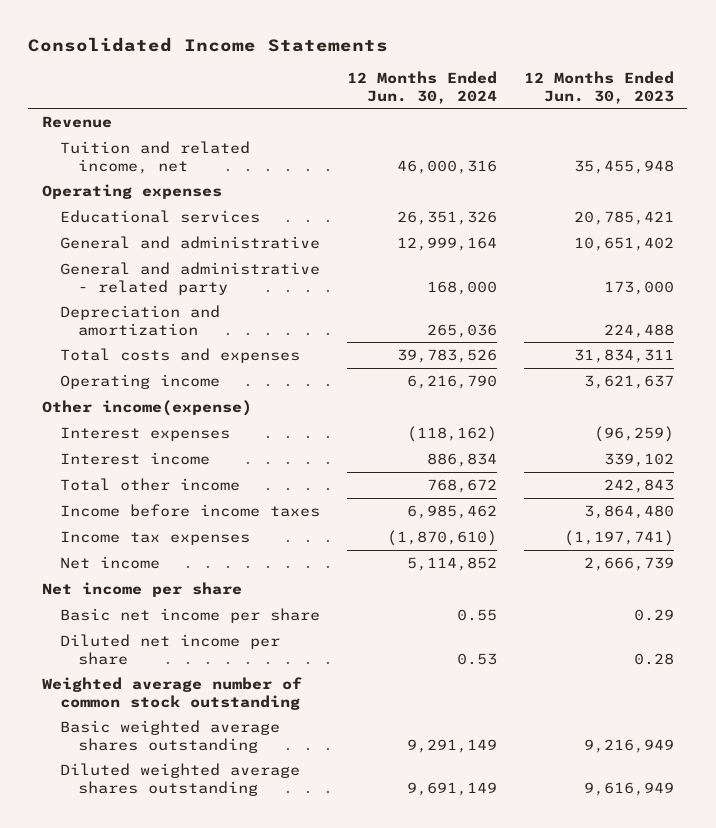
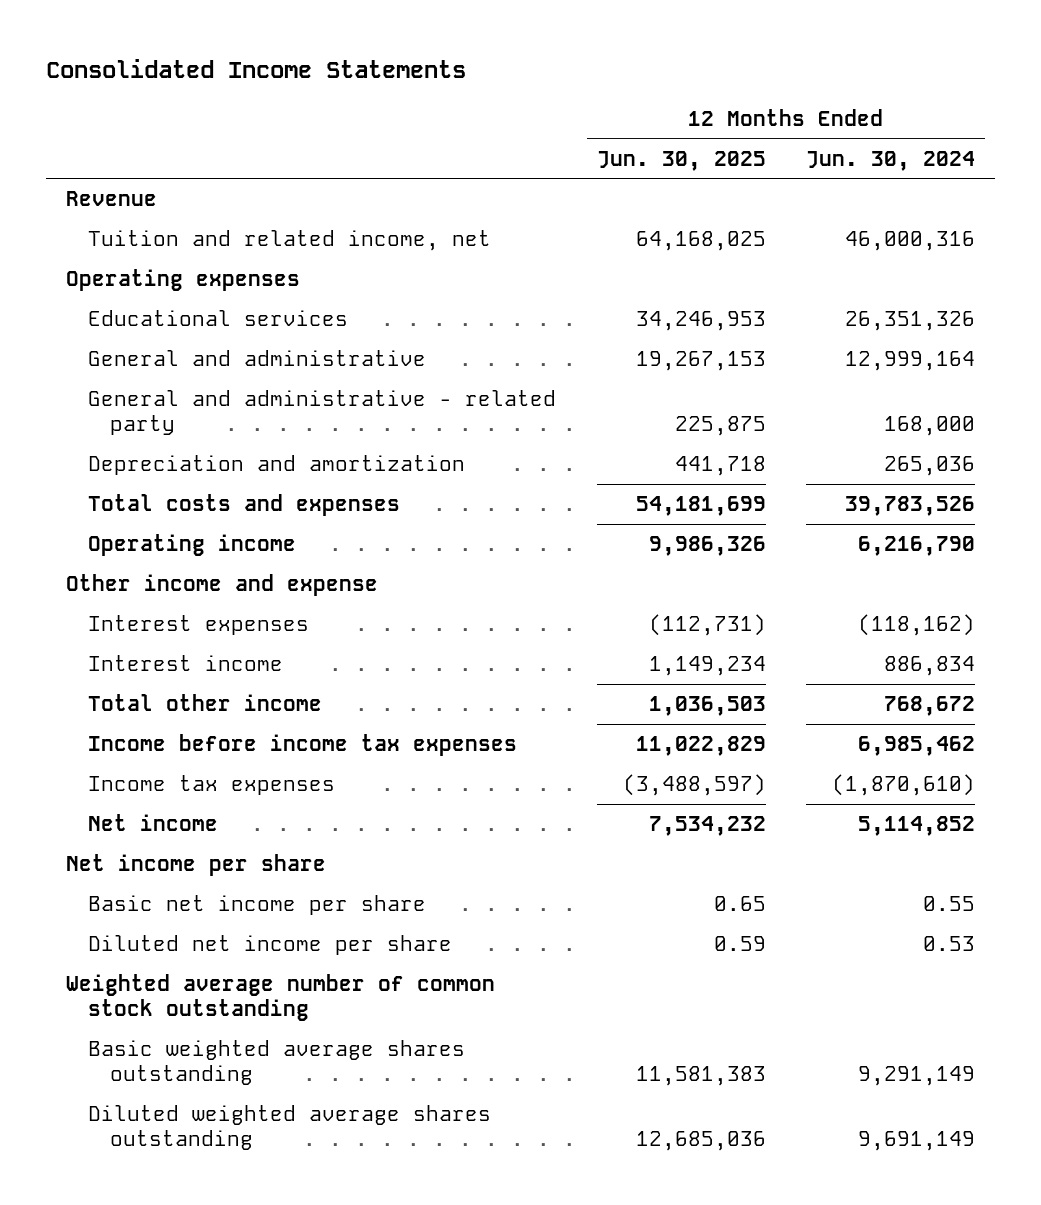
- | 12 Months Ended Jun. 30, 2024 | 12 Months Ended Jun. 30, 2023
+ | 12 Months Ended Jun. 30, 2025 | 12 Months Ended Jun. 30, 2024
- Other income(expense)
+ Other income and expense
- Income before income taxes | 6,985,462 | 3,864,480
+ Income before income tax expenses | 11,022,829 | 6,985,462

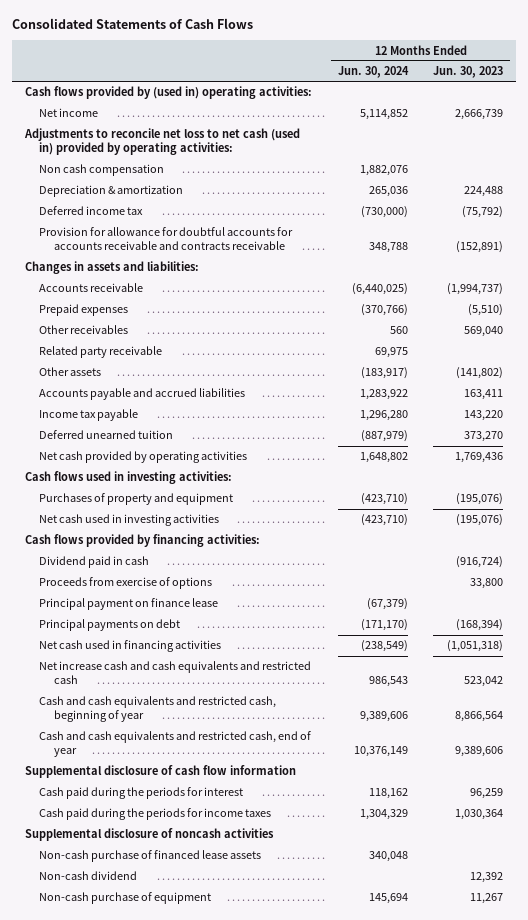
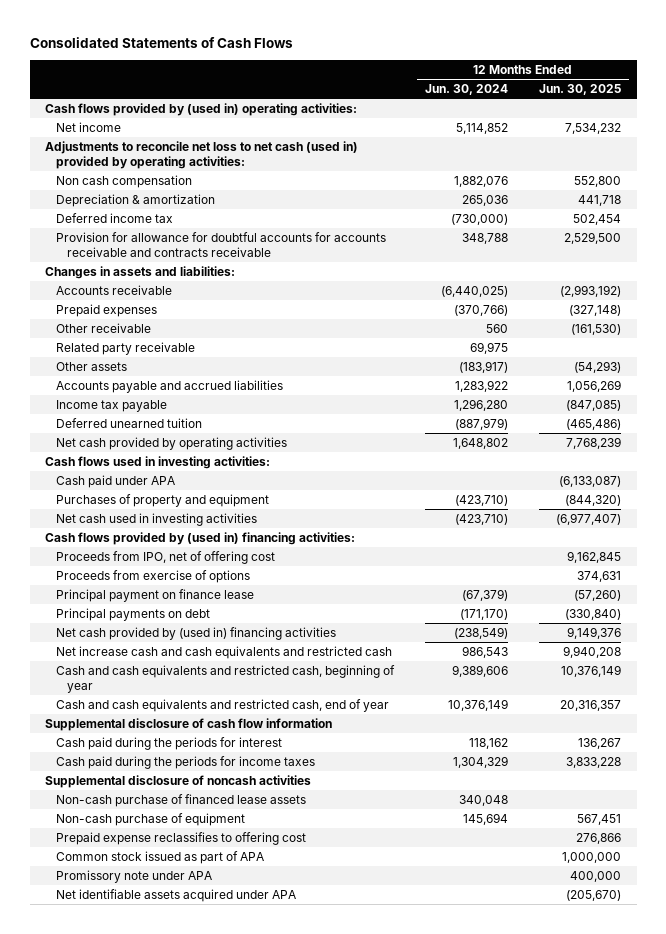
- | 12 Months Ended Jun. 30, 2024 | 12 Months Ended Jun. 30, 2023
+ | 12 Months Ended Jun. 30, 2024 | 12 Months Ended Jun. 30, 2025
- Other receivables | 560 | 569,040
+ Other receivable | 560 | (161,530)
+ Cash paid under APA | | (6,133,087)
- Cash flows provided by financing activities:
- Dividend paid in cash | | (916,724)
+ Cash flows provided by (used in) financing activities:
+ Proceeds from IPO, net of offering cost | | 9,162,845
- Net cash used in financing activities | (238,549) | (1,051,318)
+ Net cash provided by (used in) financing activities | (238,549) | 9,149,376
- Non-cash dividend | | 12,392
+ Prepaid expense reclassifies to offering cost | | 276,866
+ Common stock issued as part of APA | | 1,000,000
+ Promissory note under APA | | 400,000
+ Net identifiable assets acquired under APA | | (205,670)

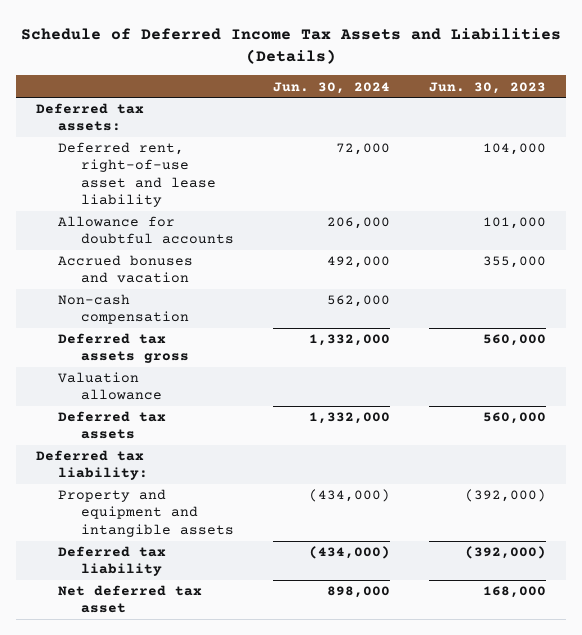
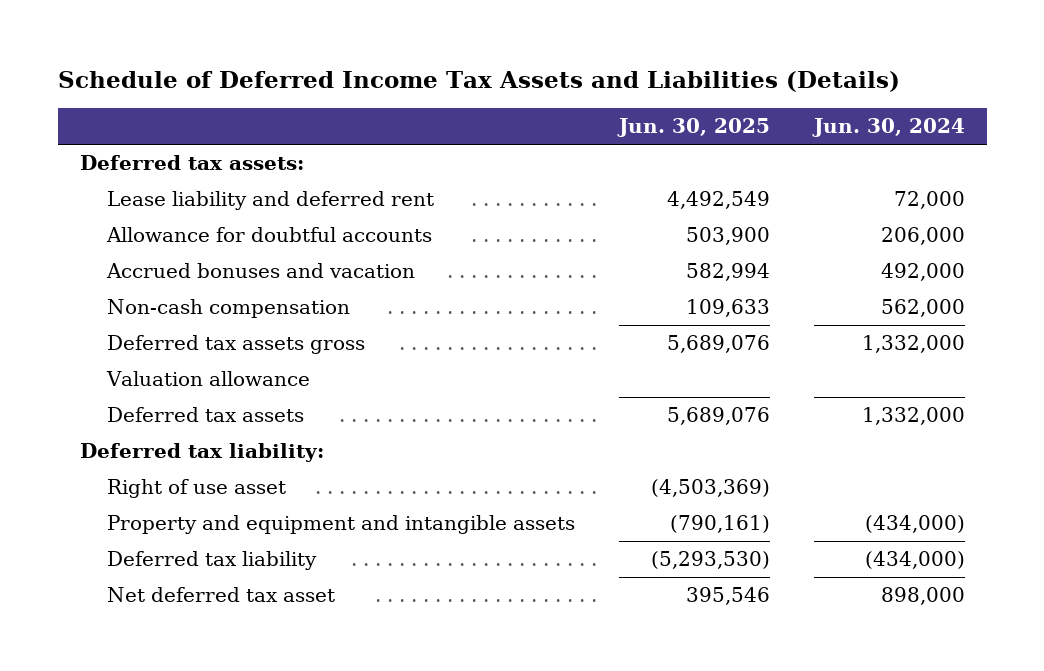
- | Jun. 30, 2024 | Jun. 30, 2023
+ | Jun. 30, 2025 | Jun. 30, 2024
- Deferred rent, right-of-use asset and lease liability | 72,000 | 104,000
+ Lease liability and deferred rent | 4,492,549 | 72,000
+ Right of use asset | (4,503,369) |

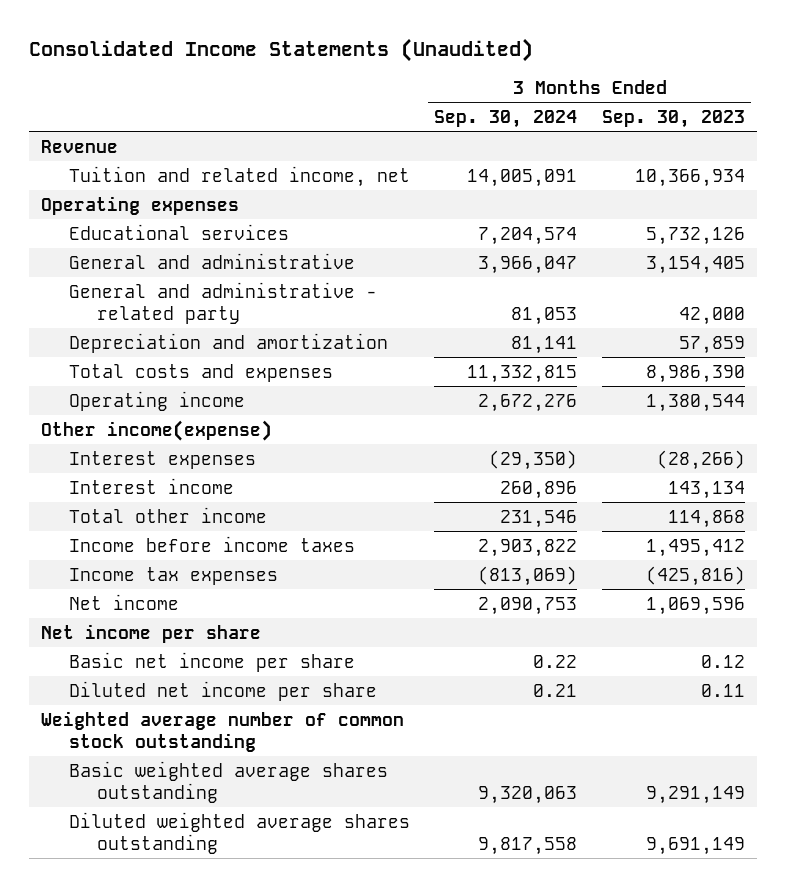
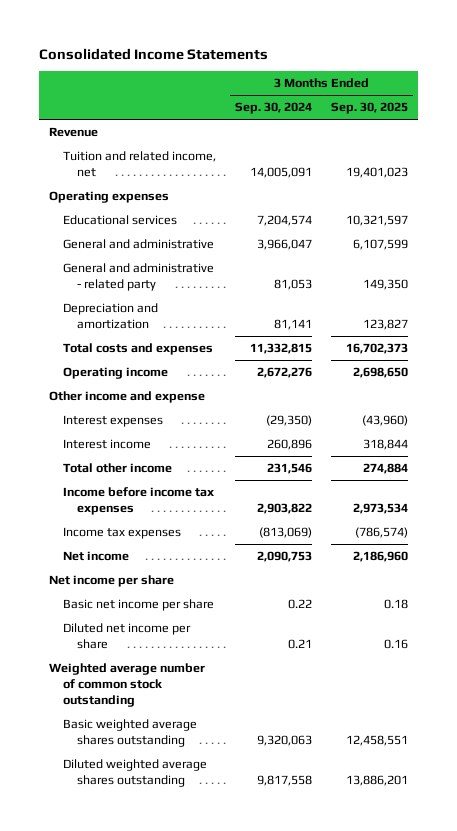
- Consolidated Income Statements (Unaudited)
+ Consolidated Income Statements
- | 3 Months Ended Sep. 30, 2024 | 3 Months Ended Sep. 30, 2023
+ | 3 Months Ended Sep. 30, 2024 | 3 Months Ended Sep. 30, 2025
- Other income(expense)
+ Other income and expense
- Income before income taxes | 2,903,822 | 1,495,412
+ Income before income tax expenses | 2,903,822 | 2,973,534

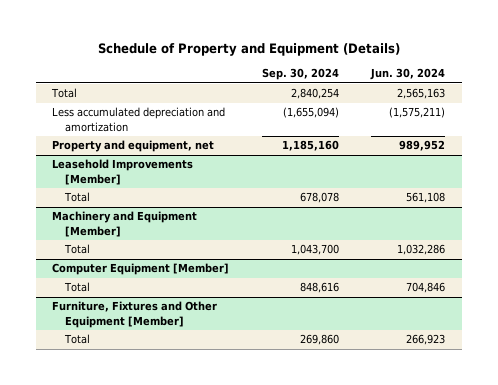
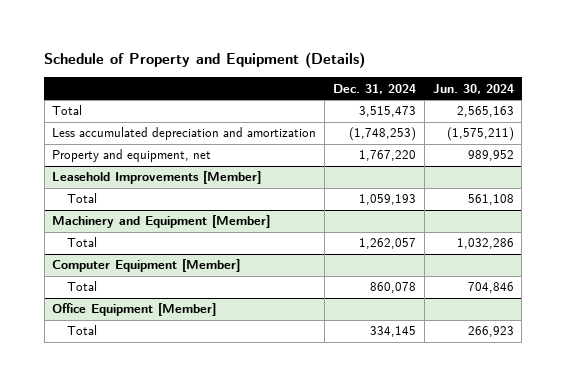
- | Sep. 30, 2024 | Jun. 30, 2024
+ | Dec. 31, 2024 | Jun. 30, 2024
- Furniture, Fixtures and Other Equipment [Member]
+ Office Equipment [Member]

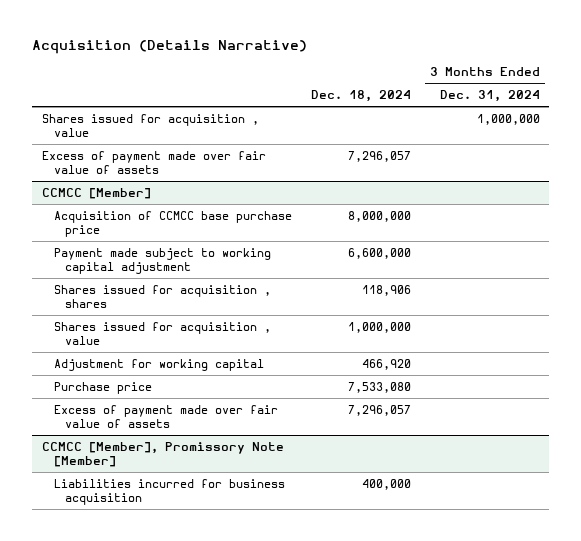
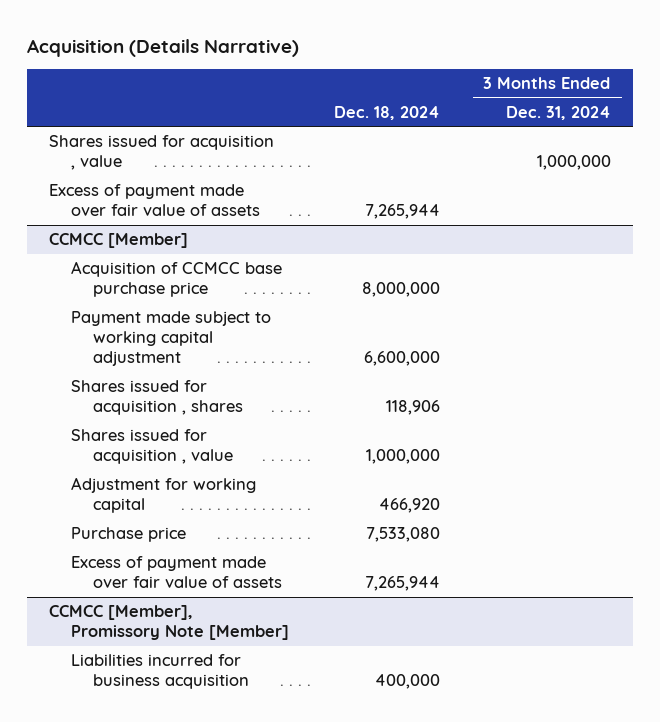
- Excess of payment made over fair value of assets | 7,296,057 |
+ Excess of payment made over fair value of assets | 7,265,944 |
@ CCMCC [Member]
- Excess of payment made over fair value of assets | 7,296,057 |
+ Excess of payment made over fair value of assets | 7,265,944 |

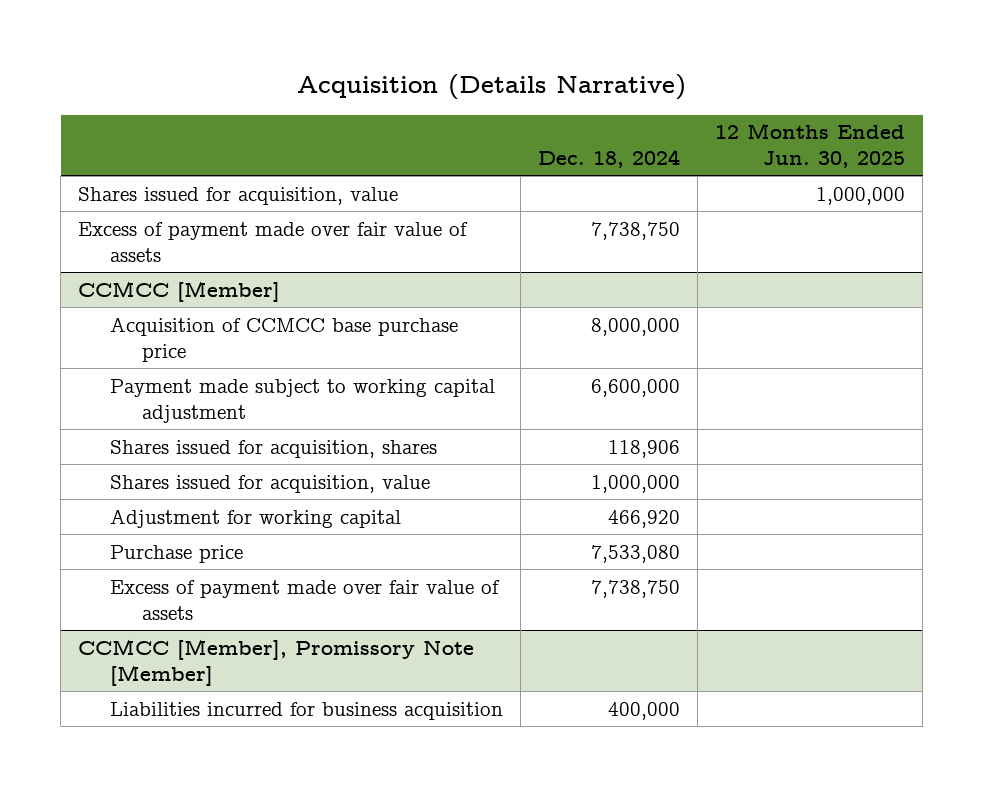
- | Dec. 18, 2024 | 3 Months Ended Dec. 31, 2024
+ | Dec. 18, 2024 | 12 Months Ended Jun. 30, 2025
- Shares issued for acquisition , value | | 1,000,000
- Excess of payment made over fair value of assets | 7,265,944 |
+ Shares issued for acquisition, value | | 1,000,000
+ Excess of payment made over fair value of assets | 7,738,750 |
@ CCMCC [Member]
- Shares issued for acquisition , shares | 118,906 |
- Shares issued for acquisition , value | 1,000,000 |
+ Shares issued for acquisition, shares | 118,906 |
+ Shares issued for acquisition, value | 1,000,000 |
- Excess of payment made over fair value of assets | 7,265,944 |
+ Excess of payment made over fair value of assets | 7,738,750 |

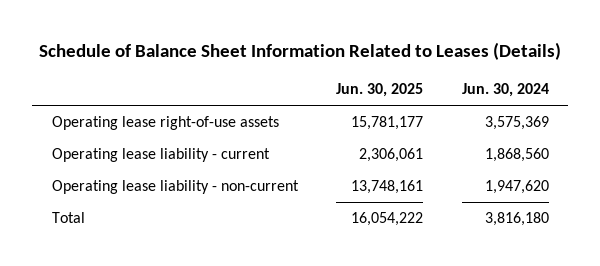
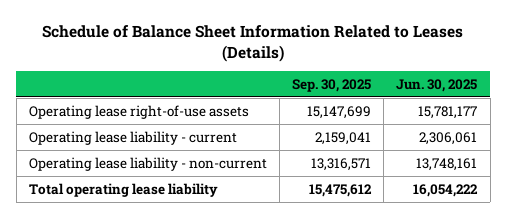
- | Jun. 30, 2025 | Jun. 30, 2024
+ | Sep. 30, 2025 | Jun. 30, 2025
- Total | 16,054,222 | 3,816,180
+ Total operating lease liability | 15,475,612 | 16,054,222

